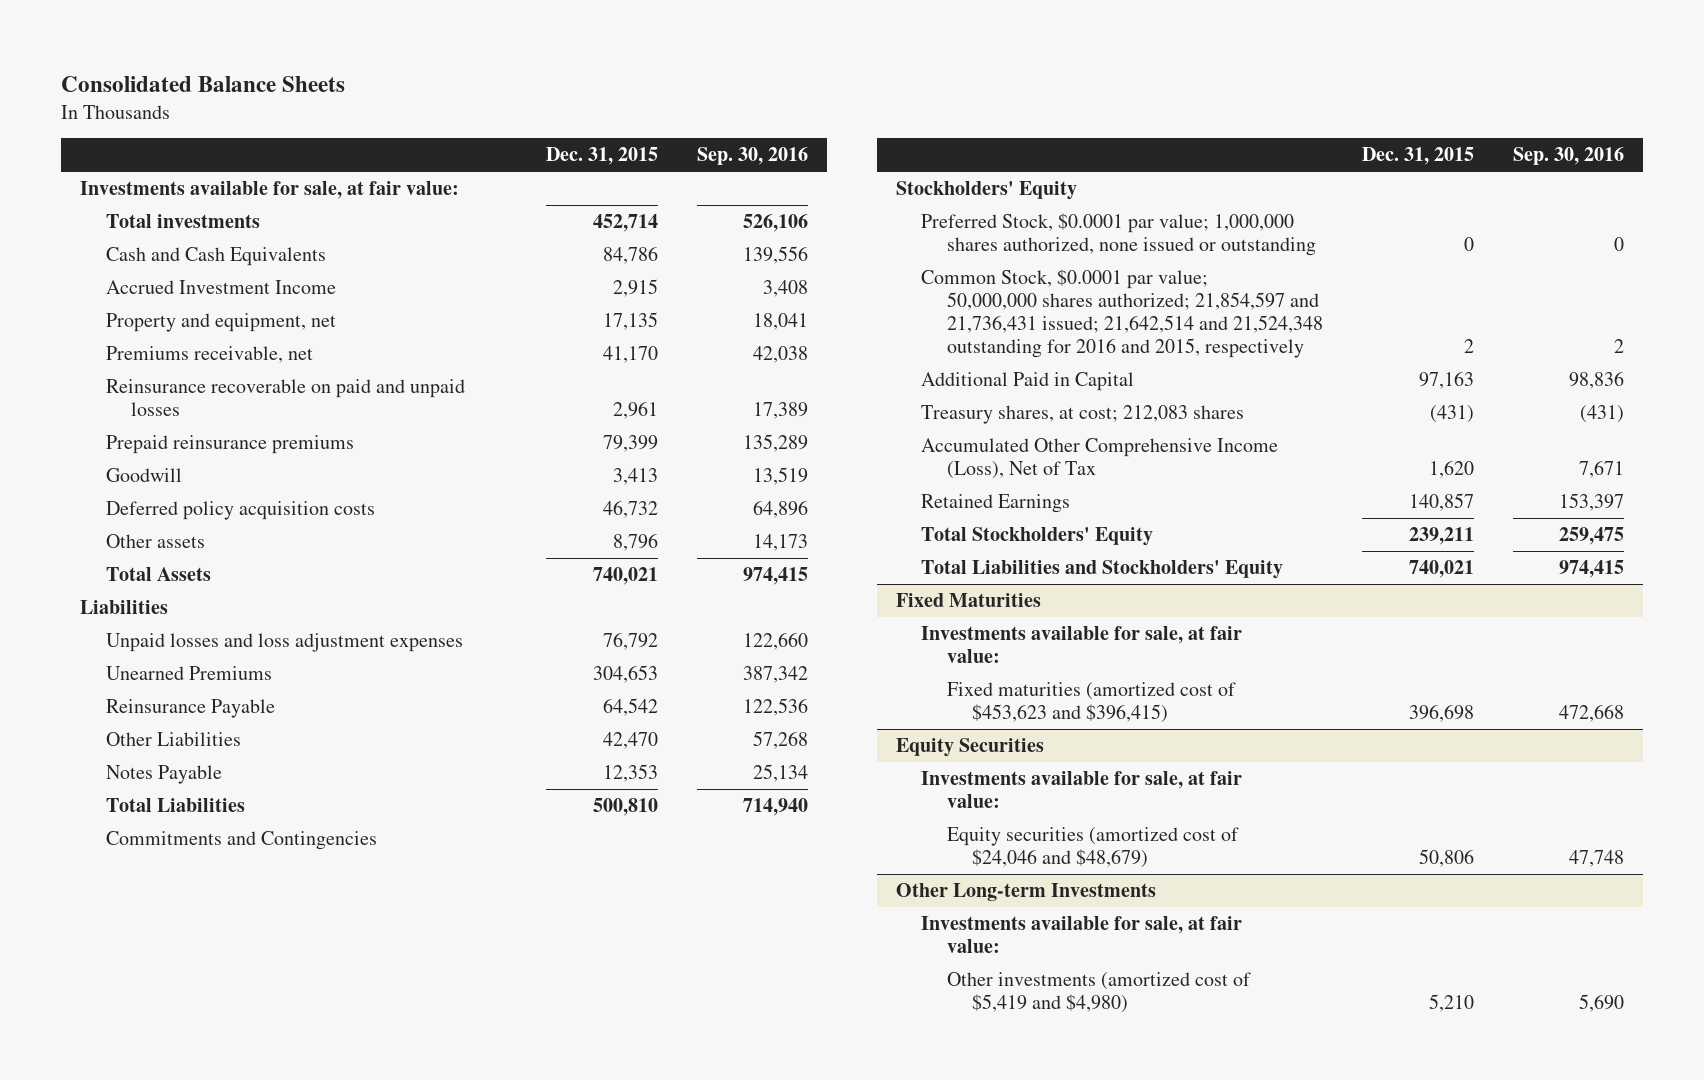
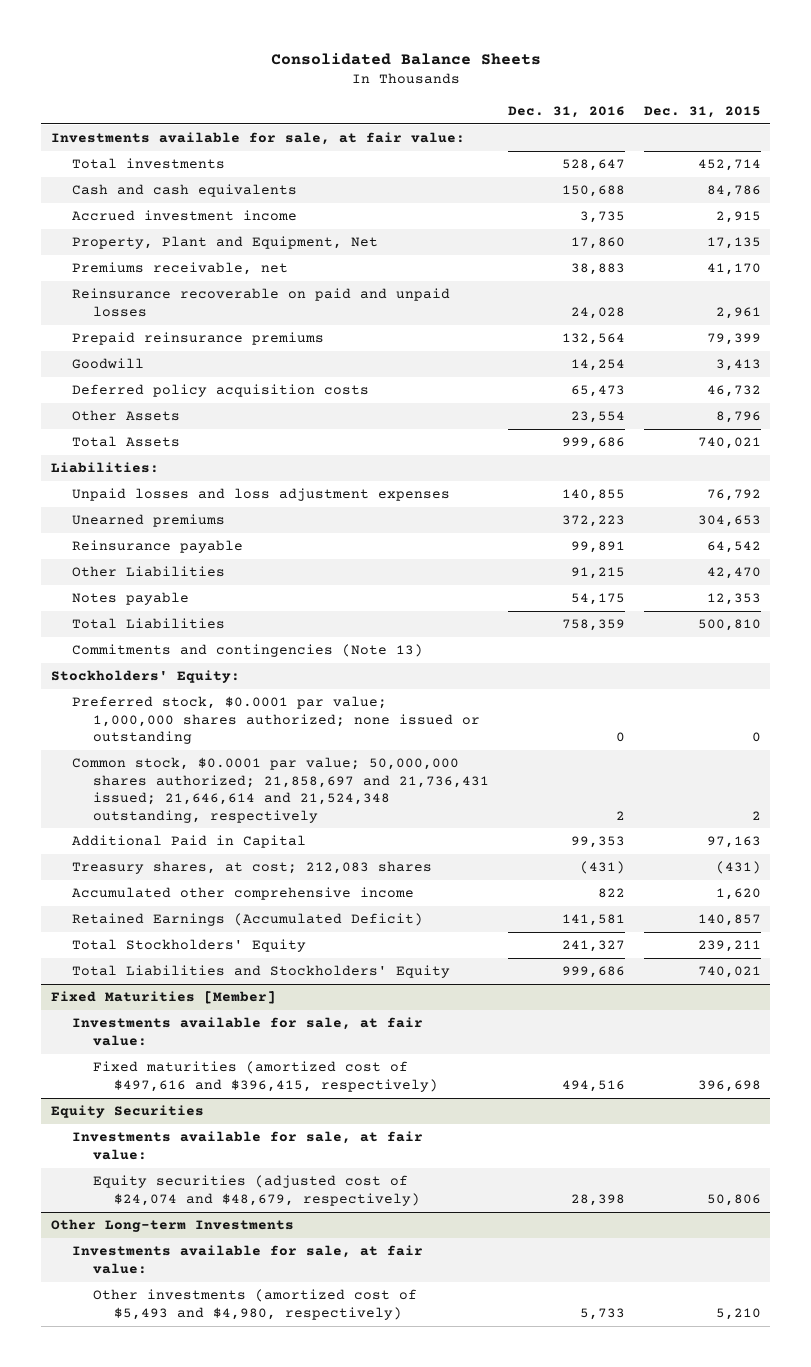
- | Dec. 31, 2015 | Sep. 30, 2016
+ | Dec. 31, 2016 | Dec. 31, 2015
- Cash and Cash Equivalents | 84,786 | 139,556
- Accrued Investment Income | 2,915 | 3,408
- Property and equipment, net | 17,135 | 18,041
+ Cash and cash equivalents | 150,688 | 84,786
+ Accrued investment income | 3,735 | 2,915
+ Property, Plant and Equipment, Net | 17,860 | 17,135
- Other assets | 8,796 | 14,173
+ Other Assets | 23,554 | 8,796
- Liabilities
+ Liabilities:
- Unearned Premiums | 304,653 | 387,342
- Reinsurance Payable | 64,542 | 122,536
+ Unearned premiums | 372,223 | 304,653
+ Reinsurance payable | 99,891 | 64,542
- Notes Payable | 12,353 | 25,134
+ Notes payable | 54,175 | 12,353
- Commitments and Contingencies
- Stockholders' Equity
- Preferred Stock, $0.0001 par value; 1,000,000 shares authorized, none issued or outstanding | 0 | 0
- Common Stock, $0.0001 par value; 50,000,000 shares authorized; 21,854,597 and 21,736,431 issued; 21,642,514 and 21,524,348 outstanding for 2016 and 2015, respectively | 2 | 2
+ Commitments and contingencies (Note 13)
+ Stockholders' Equity:
+ Preferred stock, $0.0001 par value; 1,000,000 shares authorized; none issued or outstanding | 0 | 0
+ Common stock, $0.0001 par value; 50,000,000 shares authorized; 21,858,697 and 21,736,431 issued; 21,646,614 and 21,524,348 outstanding, respectively | 2 | 2
- Accumulated Other Comprehensive Income (Loss), Net of Tax | 1,620 | 7,671
- Retained Earnings | 140,857 | 153,397
+ Accumulated other comprehensive income | 822 | 1,620
+ Retained Earnings (Accumulated Deficit) | 141,581 | 140,857
- Fixed Maturities
+ Fixed Maturities [Member]
- Fixed maturities (amortized cost of $453,623 and $396,415) | 396,698 | 472,668
+ Fixed maturities (amortized cost of $497,616 and $396,415, respectively) | 494,516 | 396,698
@ Equity Securities
- Equity securities (amortized cost of $24,046 and $48,679) | 50,806 | 47,748
+ Equity securities (adjusted cost of $24,074 and $48,679, respectively) | 28,398 | 50,806
@ Other Long-term Investments
- Other investments (amortized cost of $5,419 and $4,980) | 5,210 | 5,690
+ Other investments (amortized cost of $5,493 and $4,980, respectively) | 5,733 | 5,210

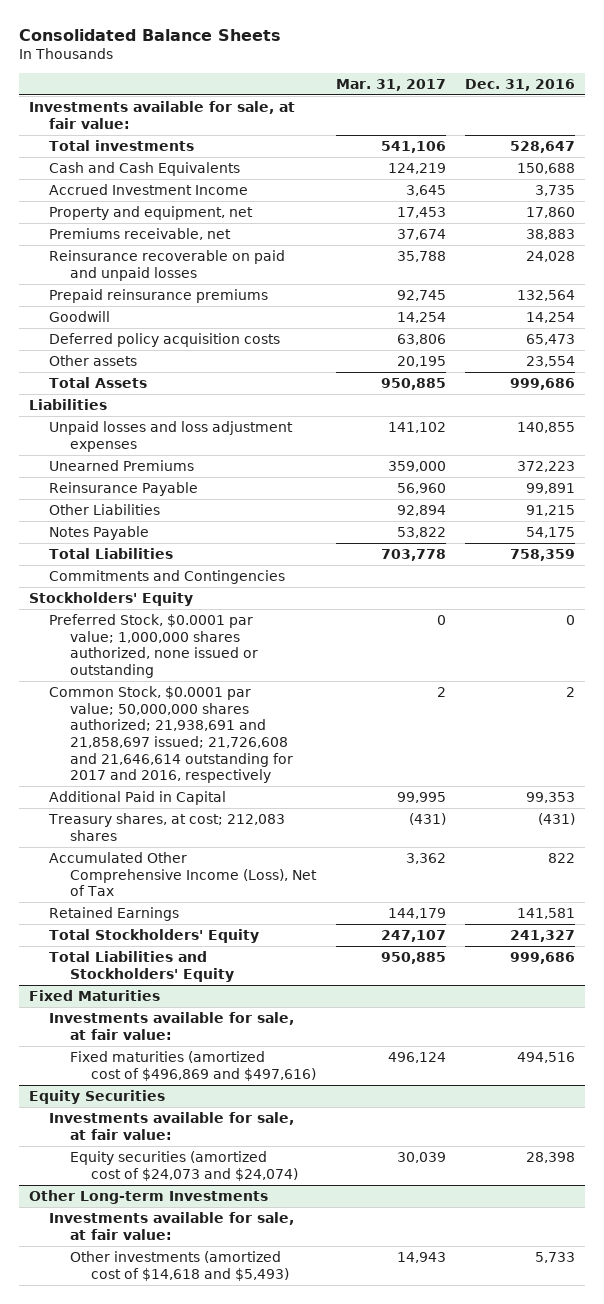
- | Dec. 31, 2016 | Dec. 31, 2015
+ | Mar. 31, 2017 | Dec. 31, 2016
- Cash and cash equivalents | 150,688 | 84,786
- Accrued investment income | 3,735 | 2,915
- Property, Plant and Equipment, Net | 17,860 | 17,135
+ Cash and Cash Equivalents | 124,219 | 150,688
+ Accrued Investment Income | 3,645 | 3,735
+ Property and equipment, net | 17,453 | 17,860
- Other Assets | 23,554 | 8,796
+ Other assets | 20,195 | 23,554
- Liabilities:
+ Liabilities
- Unearned premiums | 372,223 | 304,653
- Reinsurance payable | 99,891 | 64,542
+ Unearned Premiums | 359,000 | 372,223
+ Reinsurance Payable | 56,960 | 99,891
- Notes payable | 54,175 | 12,353
+ Notes Payable | 53,822 | 54,175
- Commitments and contingencies (Note 13)
- Stockholders' Equity:
- Preferred stock, $0.0001 par value; 1,000,000 shares authorized; none issued or outstanding | 0 | 0
- Common stock, $0.0001 par value; 50,000,000 shares authorized; 21,858,697 and 21,736,431 issued; 21,646,614 and 21,524,348 outstanding, respectively | 2 | 2
+ Commitments and Contingencies
+ Stockholders' Equity
+ Preferred Stock, $0.0001 par value; 1,000,000 shares authorized, none issued or outstanding | 0 | 0
+ Common Stock, $0.0001 par value; 50,000,000 shares authorized; 21,938,691 and 21,858,697 issued; 21,726,608 and 21,646,614 outstanding for 2017 and 2016, respectively | 2 | 2
- Accumulated other comprehensive income | 822 | 1,620
- Retained Earnings (Accumulated Deficit) | 141,581 | 140,857
+ Accumulated Other Comprehensive Income (Loss), Net of Tax | 3,362 | 822
+ Retained Earnings | 144,179 | 141,581
- Fixed Maturities [Member]
+ Fixed Maturities
- Fixed maturities (amortized cost of $497,616 and $396,415, respectively) | 494,516 | 396,698
+ Fixed maturities (amortized cost of $496,869 and $497,616) | 496,124 | 494,516
@ Equity Securities
- Equity securities (adjusted cost of $24,074 and $48,679, respectively) | 28,398 | 50,806
+ Equity securities (amortized cost of $24,073 and $24,074) | 30,039 | 28,398
@ Other Long-term Investments
- Other investments (amortized cost of $5,493 and $4,980, respectively) | 5,733 | 5,210
+ Other investments (amortized cost of $14,618 and $5,493) | 14,943 | 5,733

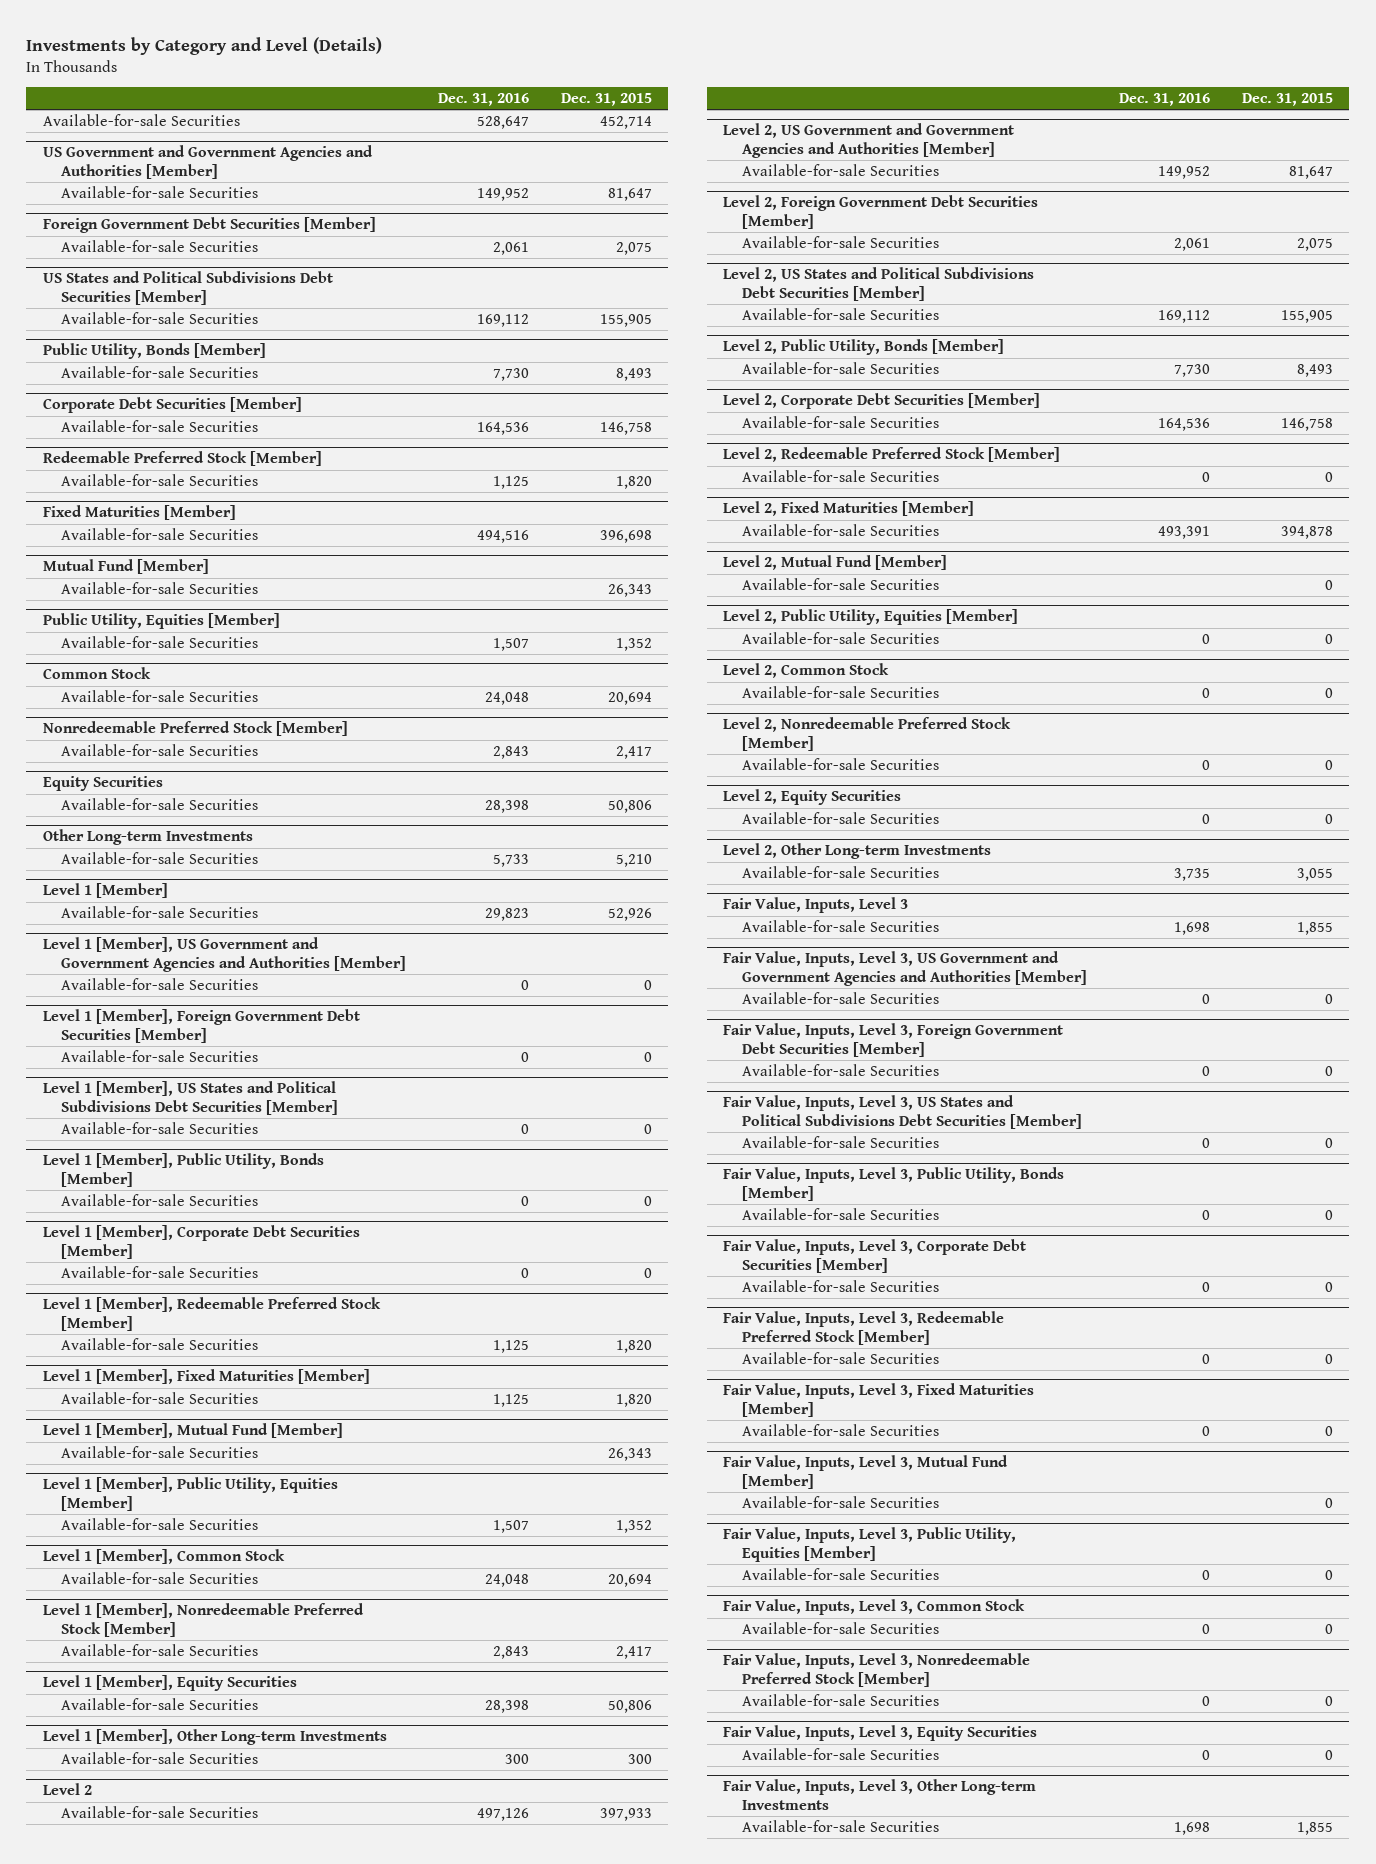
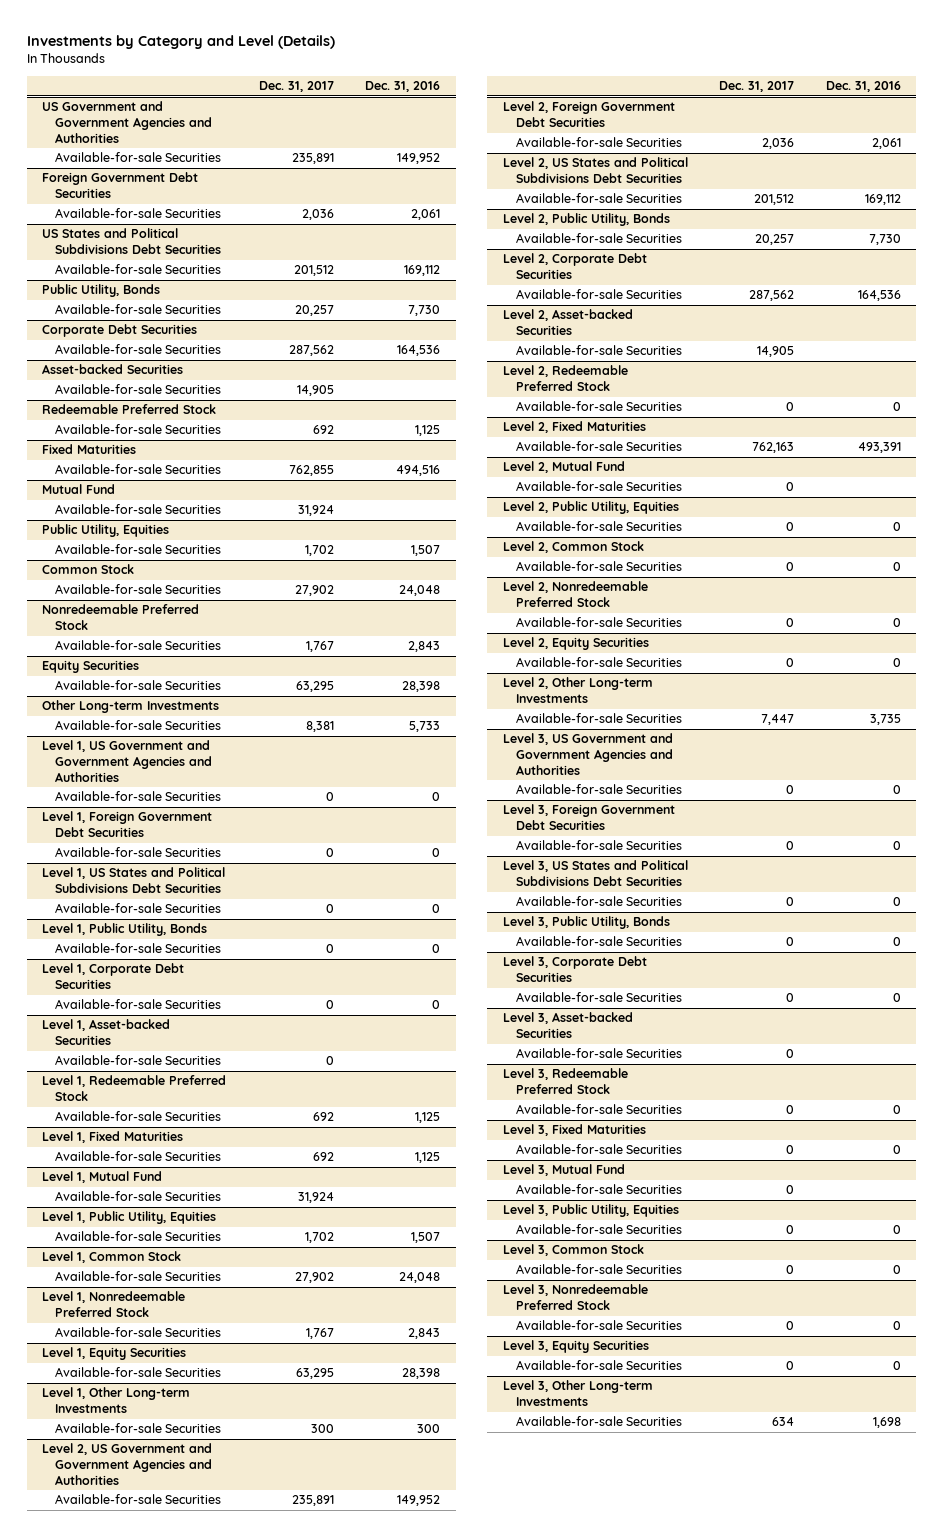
- | Dec. 31, 2016 | Dec. 31, 2015
+ | Dec. 31, 2017 | Dec. 31, 2016
- Available-for-sale Securities | 528,647 | 452,714
- US Government and Government Agencies and Authorities [Member]
+ US Government and Government Agencies and Authorities
- Foreign Government Debt Securities [Member]
+ Foreign Government Debt Securities
- US States and Political Subdivisions Debt Securities [Member]
+ US States and Political Subdivisions Debt Securities
- Public Utility, Bonds [Member]
+ Public Utility, Bonds
- Corporate Debt Securities [Member]
+ Corporate Debt Securities
- Redeemable Preferred Stock [Member]
+ Asset-backed Securities
+ Available-for-sale Securities | 14,905 |
+ Redeemable Preferred Stock
- Fixed Maturities [Member]
+ Fixed Maturities
- Mutual Fund [Member]
+ Mutual Fund
- Public Utility, Equities [Member]
+ Public Utility, Equities
- Nonredeemable Preferred Stock [Member]
+ Nonredeemable Preferred Stock
- Level 1 [Member]
- Available-for-sale Securities | 29,823 | 52,926
- Level 1 [Member], US Government and Government Agencies and Authorities [Member]
+ Level 1, US Government and Government Agencies and Authorities
- Level 1 [Member], Foreign Government Debt Securities [Member]
+ Level 1, Foreign Government Debt Securities
- Level 1 [Member], US States and Political Subdivisions Debt Securities [Member]
+ Level 1, US States and Political Subdivisions Debt Securities
- Level 1 [Member], Public Utility, Bonds [Member]
+ Level 1, Public Utility, Bonds
- Level 1 [Member], Corporate Debt Securities [Member]
+ Level 1, Corporate Debt Securities
- Level 1 [Member], Redeemable Preferred Stock [Member]
+ Level 1, Asset-backed Securities
+ Available-for-sale Securities | 0 |
+ Level 1, Redeemable Preferred Stock
- Level 1 [Member], Fixed Maturities [Member]
+ Level 1, Fixed Maturities
- Level 1 [Member], Mutual Fund [Member]
+ Level 1, Mutual Fund
- Level 1 [Member], Public Utility, Equities [Member]
+ Level 1, Public Utility, Equities
- Level 1 [Member], Common Stock
+ Level 1, Common Stock
- Level 1 [Member], Nonredeemable Preferred Stock [Member]
+ Level 1, Nonredeemable Preferred Stock
- Level 1 [Member], Equity Securities
+ Level 1, Equity Securities
- Level 1 [Member], Other Long-term Investments
+ Level 1, Other Long-term Investments
- Level 2
- Available-for-sale Securities | 497,126 | 397,933
- Level 2, US Government and Government Agencies and Authorities [Member]
+ Level 2, US Government and Government Agencies and Authorities
- Level 2, Foreign Government Debt Securities [Member]
+ Level 2, Foreign Government Debt Securities
- Level 2, US States and Political Subdivisions Debt Securities [Member]
+ Level 2, US States and Political Subdivisions Debt Securities
- Level 2, Public Utility, Bonds [Member]
+ Level 2, Public Utility, Bonds
- Level 2, Corporate Debt Securities [Member]
+ Level 2, Corporate Debt Securities
- Level 2, Redeemable Preferred Stock [Member]
+ Level 2, Asset-backed Securities
+ Available-for-sale Securities | 14,905 |
+ Level 2, Redeemable Preferred Stock
- Level 2, Fixed Maturities [Member]
+ Level 2, Fixed Maturities
- Level 2, Mutual Fund [Member]
+ Level 2, Mutual Fund
- Level 2, Public Utility, Equities [Member]
+ Level 2, Public Utility, Equities
- Level 2, Nonredeemable Preferred Stock [Member]
+ Level 2, Nonredeemable Preferred Stock
- Fair Value, Inputs, Level 3
- Available-for-sale Securities | 1,698 | 1,855
- Fair Value, Inputs, Level 3, US Government and Government Agencies and Authorities [Member]
+ Level 3, US Government and Government Agencies and Authorities
- Fair Value, Inputs, Level 3, Foreign Government Debt Securities [Member]
+ Level 3, Foreign Government Debt Securities
- Fair Value, Inputs, Level 3, US States and Political Subdivisions Debt Securities [Member]
+ Level 3, US States and Political Subdivisions Debt Securities
- Fair Value, Inputs, Level 3, Public Utility, Bonds [Member]
+ Level 3, Public Utility, Bonds
- Fair Value, Inputs, Level 3, Corporate Debt Securities [Member]
+ Level 3, Corporate Debt Securities
- Fair Value, Inputs, Level 3, Redeemable Preferred Stock [Member]
+ Level 3, Asset-backed Securities
+ Available-for-sale Securities | 0 |
+ Level 3, Redeemable Preferred Stock
- Fair Value, Inputs, Level 3, Fixed Maturities [Member]
+ Level 3, Fixed Maturities
- Fair Value, Inputs, Level 3, Mutual Fund [Member]
+ Level 3, Mutual Fund
- Fair Value, Inputs, Level 3, Public Utility, Equities [Member]
+ Level 3, Public Utility, Equities
- Fair Value, Inputs, Level 3, Common Stock
+ Level 3, Common Stock
- Fair Value, Inputs, Level 3, Nonredeemable Preferred Stock [Member]
+ Level 3, Nonredeemable Preferred Stock
- Fair Value, Inputs, Level 3, Equity Securities
+ Level 3, Equity Securities
- Fair Value, Inputs, Level 3, Other Long-term Investments
+ Level 3, Other Long-term Investments

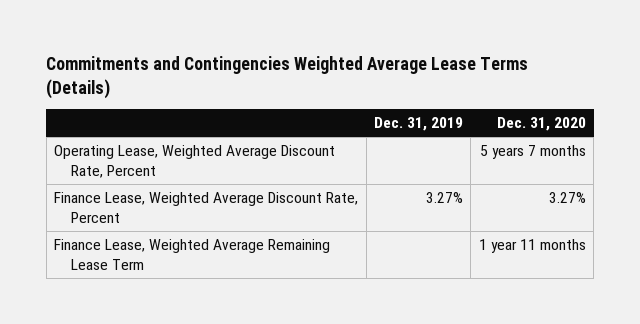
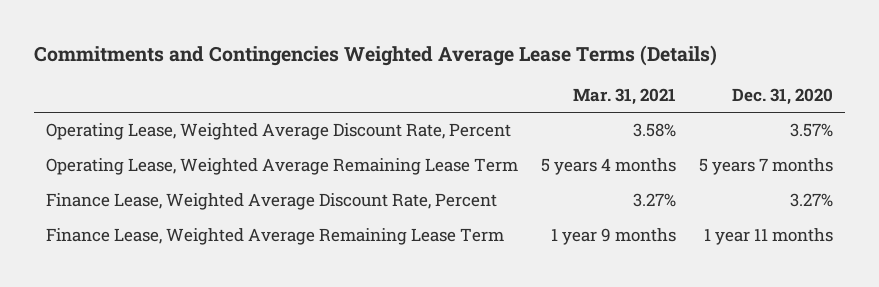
- | Dec. 31, 2019 | Dec. 31, 2020
+ | Mar. 31, 2021 | Dec. 31, 2020
- Operating Lease, Weighted Average Discount Rate, Percent | | 5 years 7 months
+ Operating Lease, Weighted Average Discount Rate, Percent | 3.58% | 3.57%
+ Operating Lease, Weighted Average Remaining Lease Term | 5 years 4 months | 5 years 7 months

